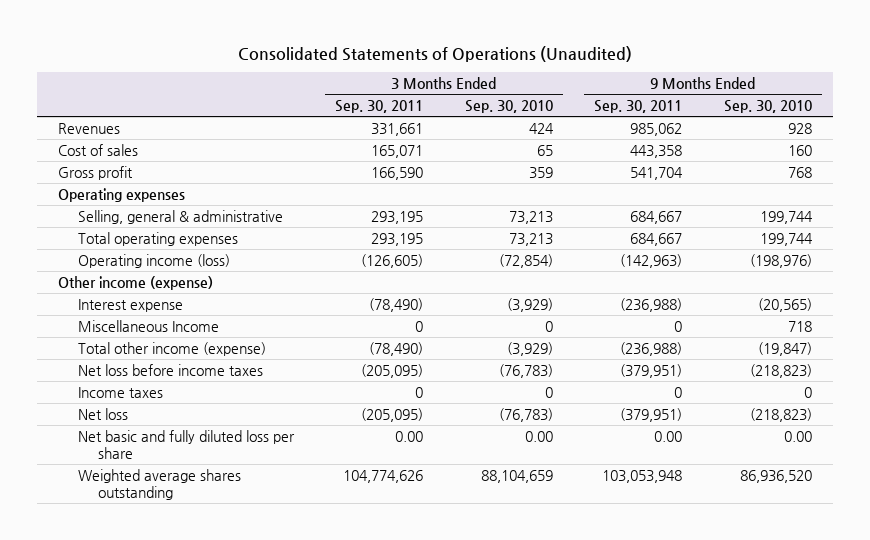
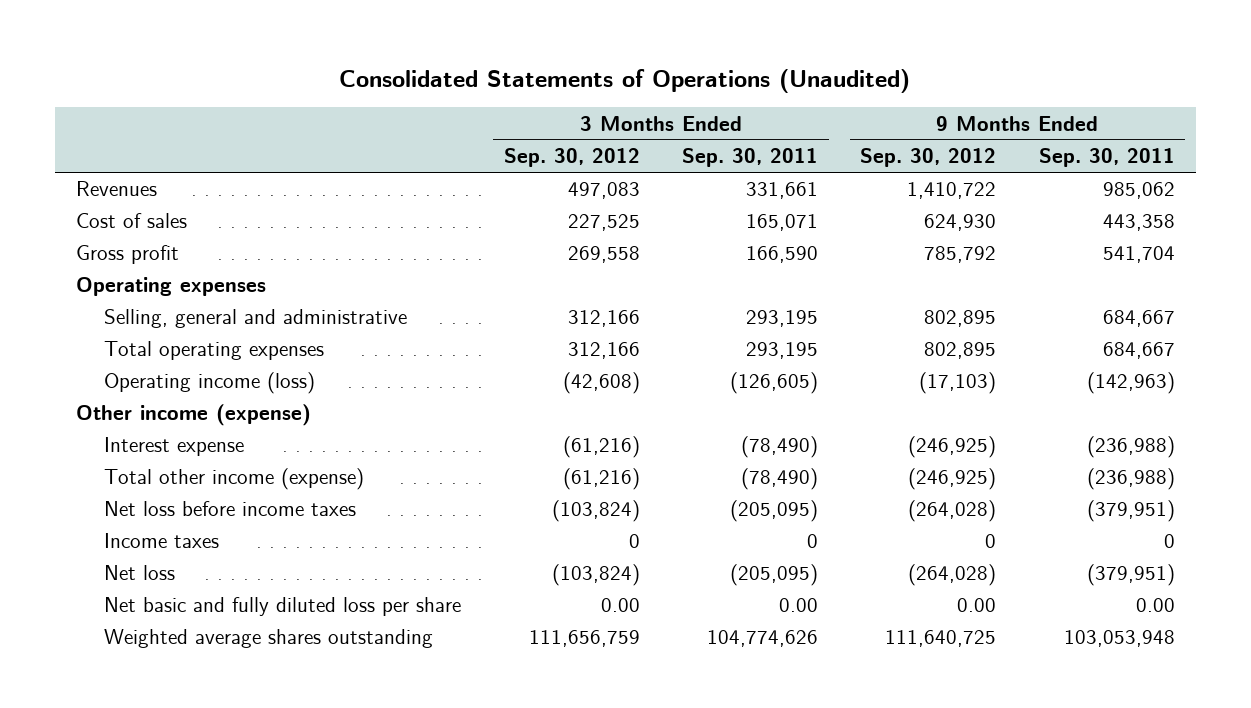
- | 3 Months Ended Sep. 30, 2011 | 3 Months Ended Sep. 30, 2010 | 9 Months Ended Sep. 30, 2011 | 9 Months Ended Sep. 30, 2010
+ | 3 Months Ended Sep. 30, 2012 | 3 Months Ended Sep. 30, 2011 | 9 Months Ended Sep. 30, 2012 | 9 Months Ended Sep. 30, 2011
- Selling, general & administrative | 293,195 | 73,213 | 684,667 | 199,744
+ Selling, general and administrative | 312,166 | 293,195 | 802,895 | 684,667
- Miscellaneous Income | 0 | 0 | 0 | 718

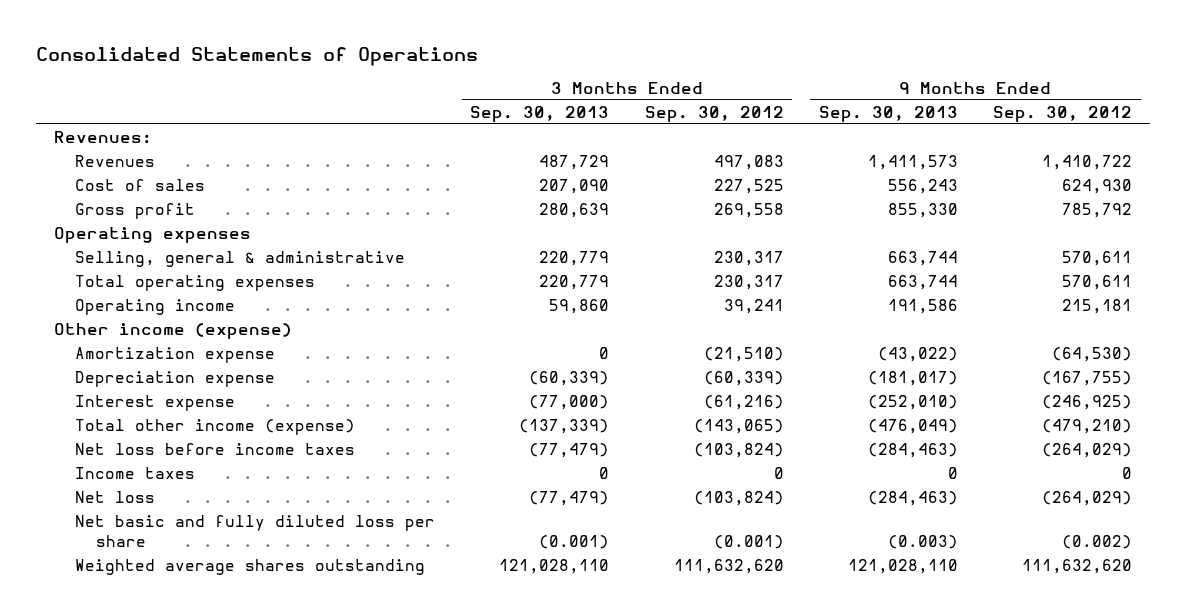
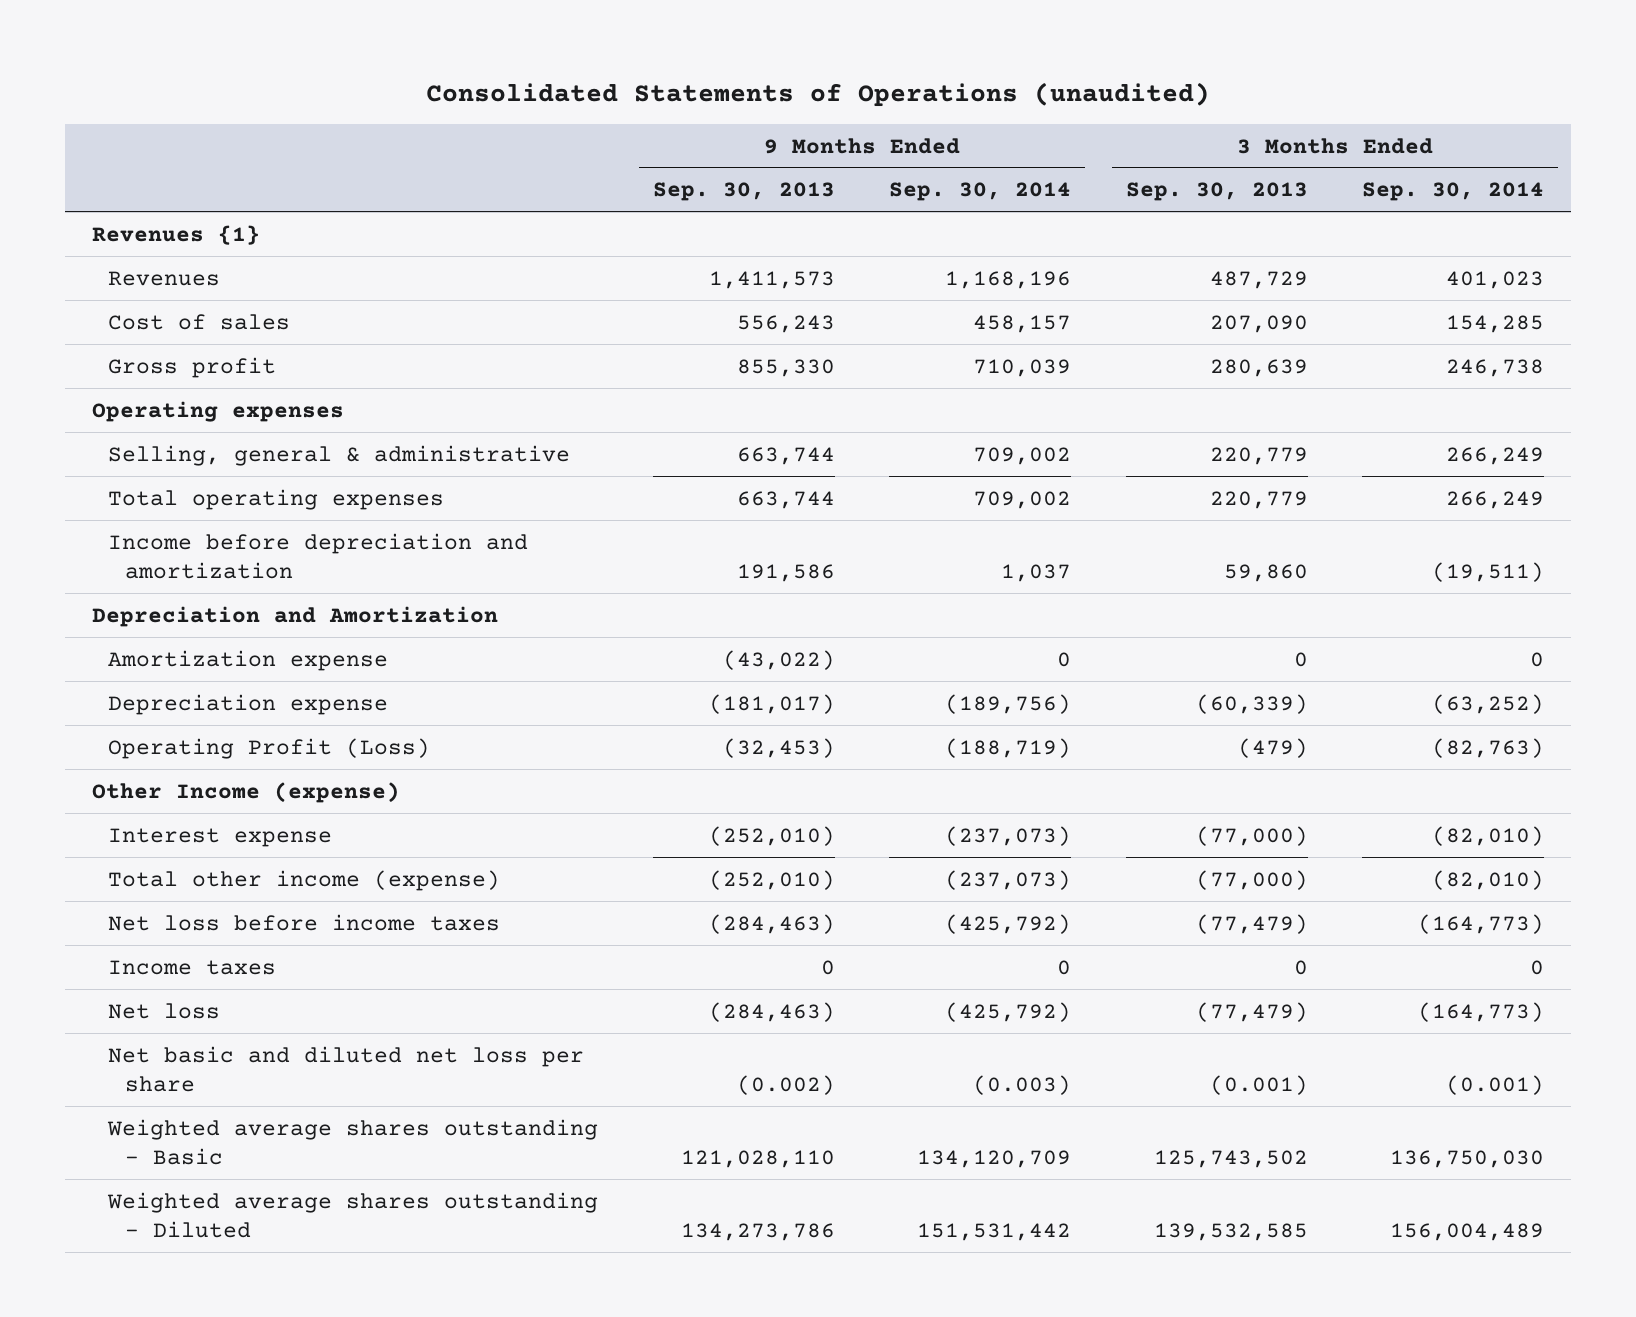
- Consolidated Statements of Operations
+ Consolidated Statements of Operations (unaudited)
- | 3 Months Ended Sep. 30, 2013 | 3 Months Ended Sep. 30, 2012 | 9 Months Ended Sep. 30, 2013 | 9 Months Ended Sep. 30, 2012
+ | 9 Months Ended Sep. 30, 2013 | 9 Months Ended Sep. 30, 2014 | 3 Months Ended Sep. 30, 2013 | 3 Months Ended Sep. 30, 2014
- Revenues:
+ Revenues {1}
- Operating income | 59,860 | 39,241 | 191,586 | 215,181
- Other income (expense)
+ Income before depreciation and amortization | 191,586 | 1,037 | 59,860 | (19,511)
+ Depreciation and Amortization
+ Operating Profit (Loss) | (32,453) | (188,719) | (479) | (82,763)
+ Other Income (expense)
- Total other income (expense) | (137,339) | (143,065) | (476,049) | (479,210)
+ Total other income (expense) | (252,010) | (237,073) | (77,000) | (82,010)
- Net basic and fully diluted loss per share | (0.001) | (0.001) | (0.003) | (0.002)
- Weighted average shares outstanding | 121,028,110 | 111,632,620 | 121,028,110 | 111,632,620
+ Net basic and diluted net loss per share | (0.002) | (0.003) | (0.001) | (0.001)
+ Weighted average shares outstanding - Basic | 121,028,110 | 134,120,709 | 125,743,502 | 136,750,030
+ Weighted average shares outstanding - Diluted | 134,273,786 | 151,531,442 | 139,532,585 | 156,004,489

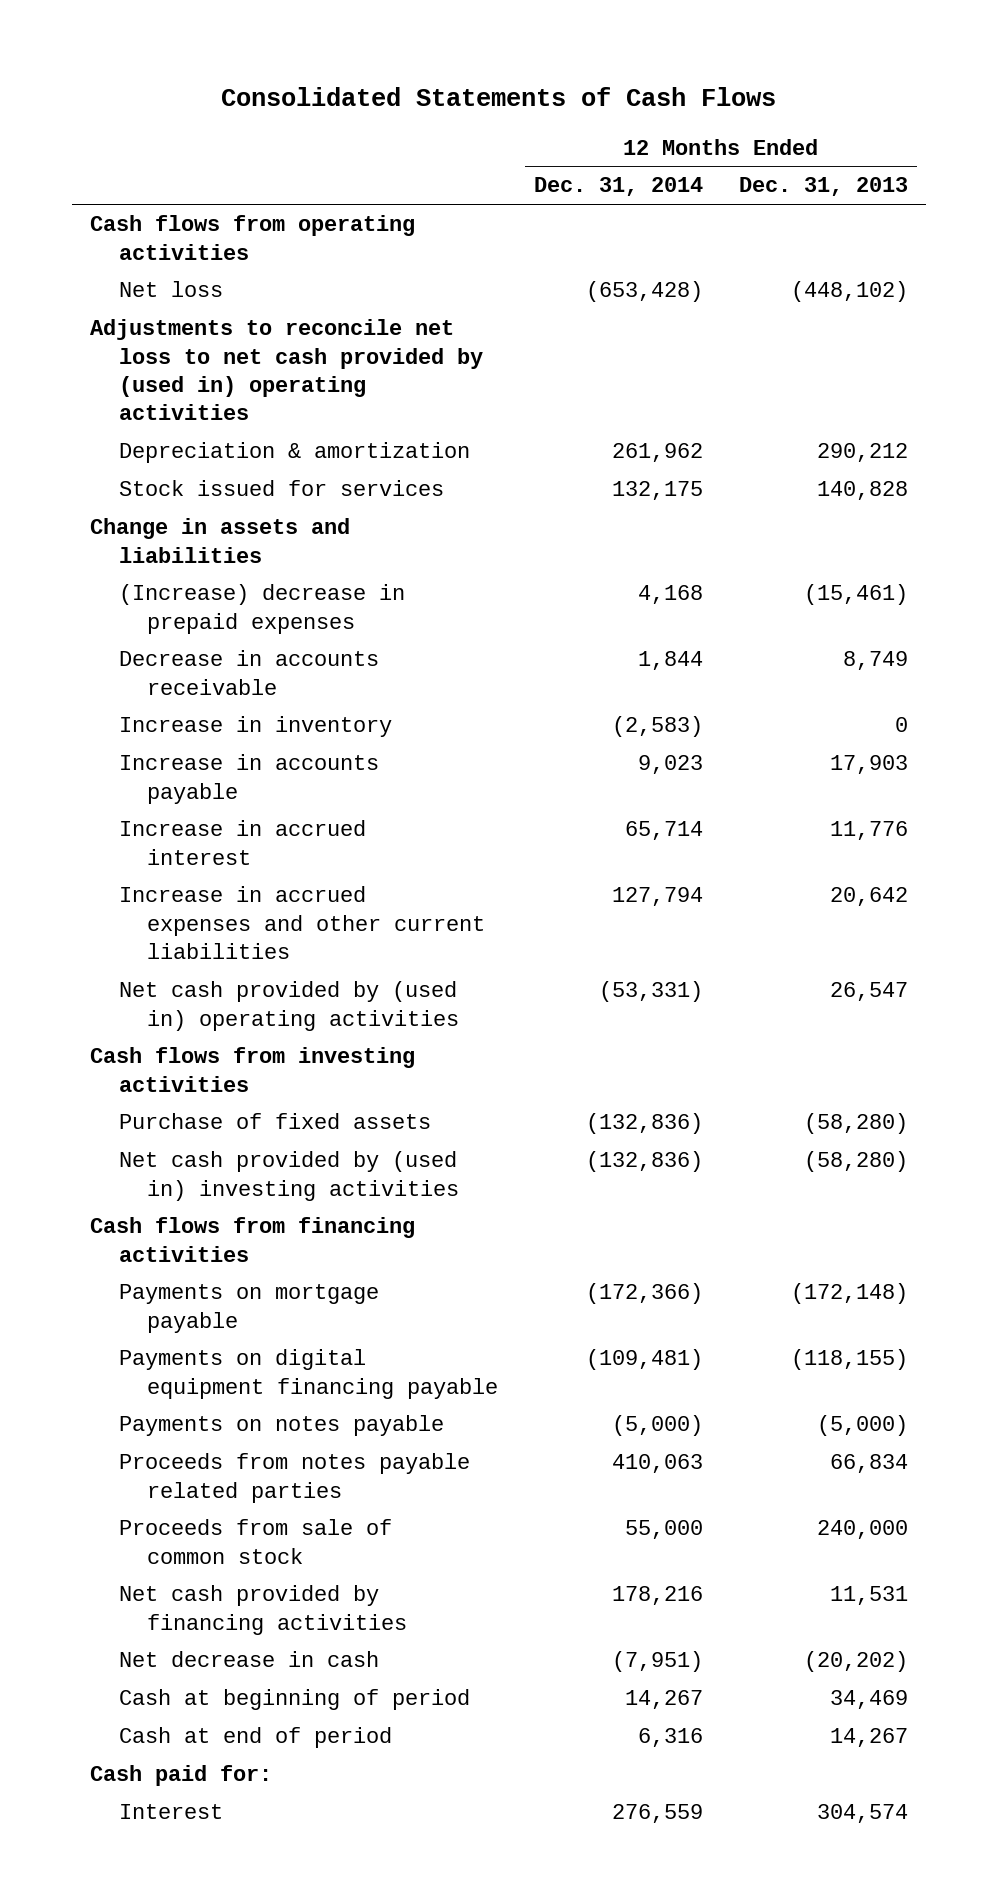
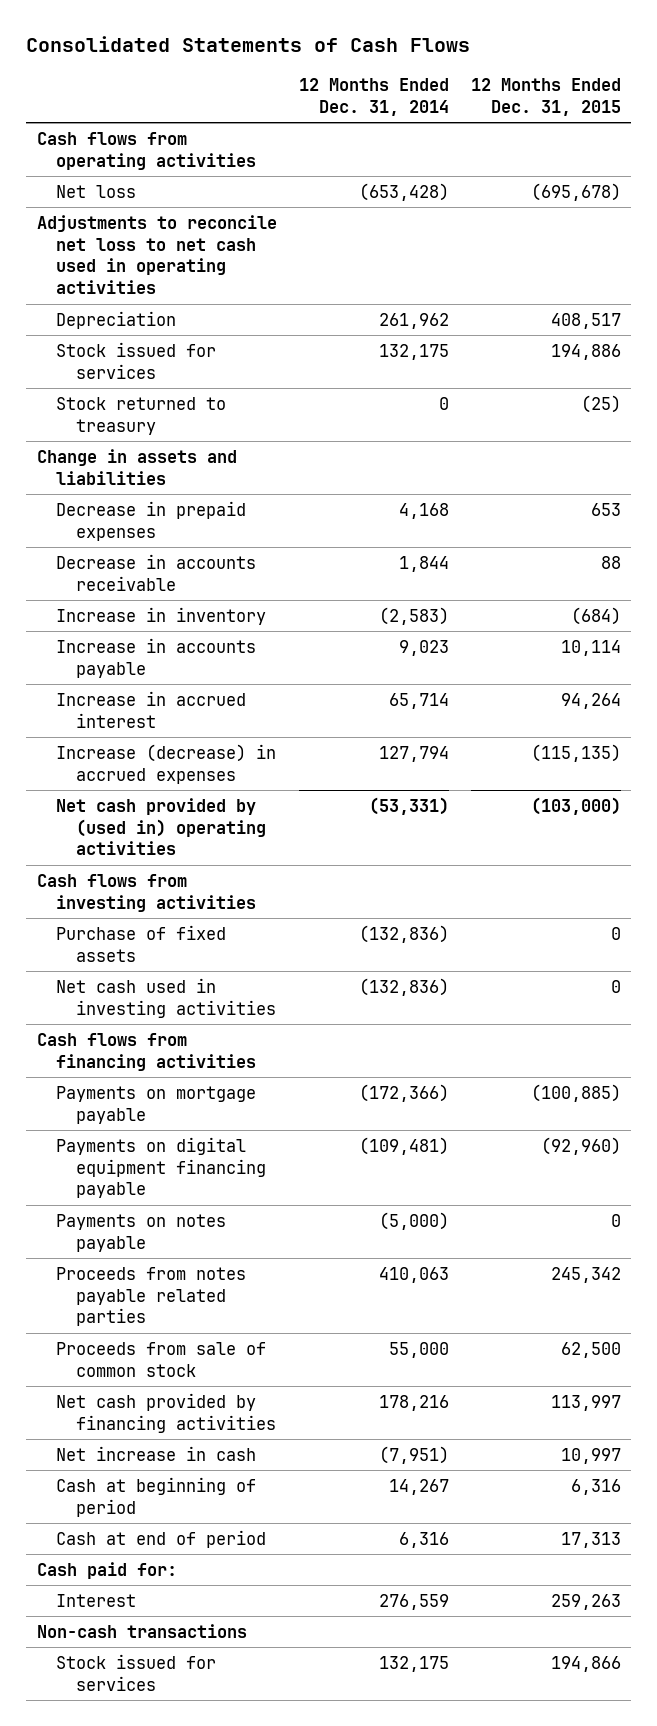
- | 12 Months Ended Dec. 31, 2014 | 12 Months Ended Dec. 31, 2013
+ | 12 Months Ended Dec. 31, 2014 | 12 Months Ended Dec. 31, 2015
- Adjustments to reconcile net loss to net cash provided by (used in) operating activities
- Depreciation & amortization | 261,962 | 290,212
+ Adjustments to reconcile net loss to net cash used in operating activities
+ Depreciation | 261,962 | 408,517
+ Stock returned to treasury | 0 | (25)
- (Increase) decrease in prepaid expenses | 4,168 | (15,461)
+ Decrease in prepaid expenses | 4,168 | 653
- Increase in accrued expenses and other current liabilities | 127,794 | 20,642
+ Increase (decrease) in accrued expenses | 127,794 | (115,135)
- Net cash provided by (used in) investing activities | (132,836) | (58,280)
+ Net cash used in investing activities | (132,836) | 0
- Net decrease in cash | (7,951) | (20,202)
+ Net increase in cash | (7,951) | 10,997
+ Non-cash transactions
+ Stock issued for services | 132,175 | 194,866

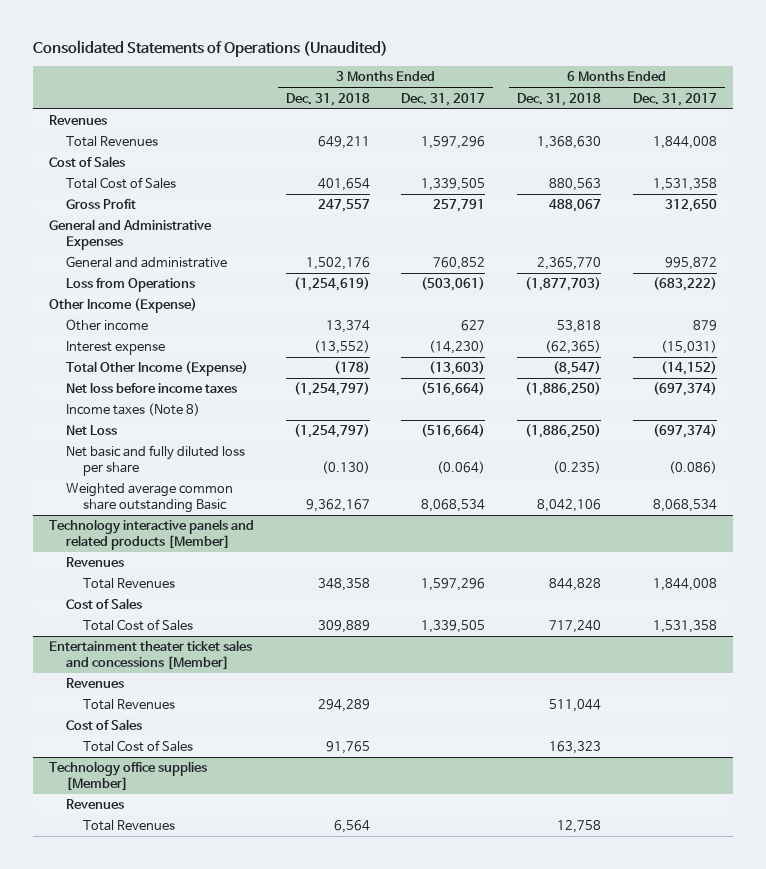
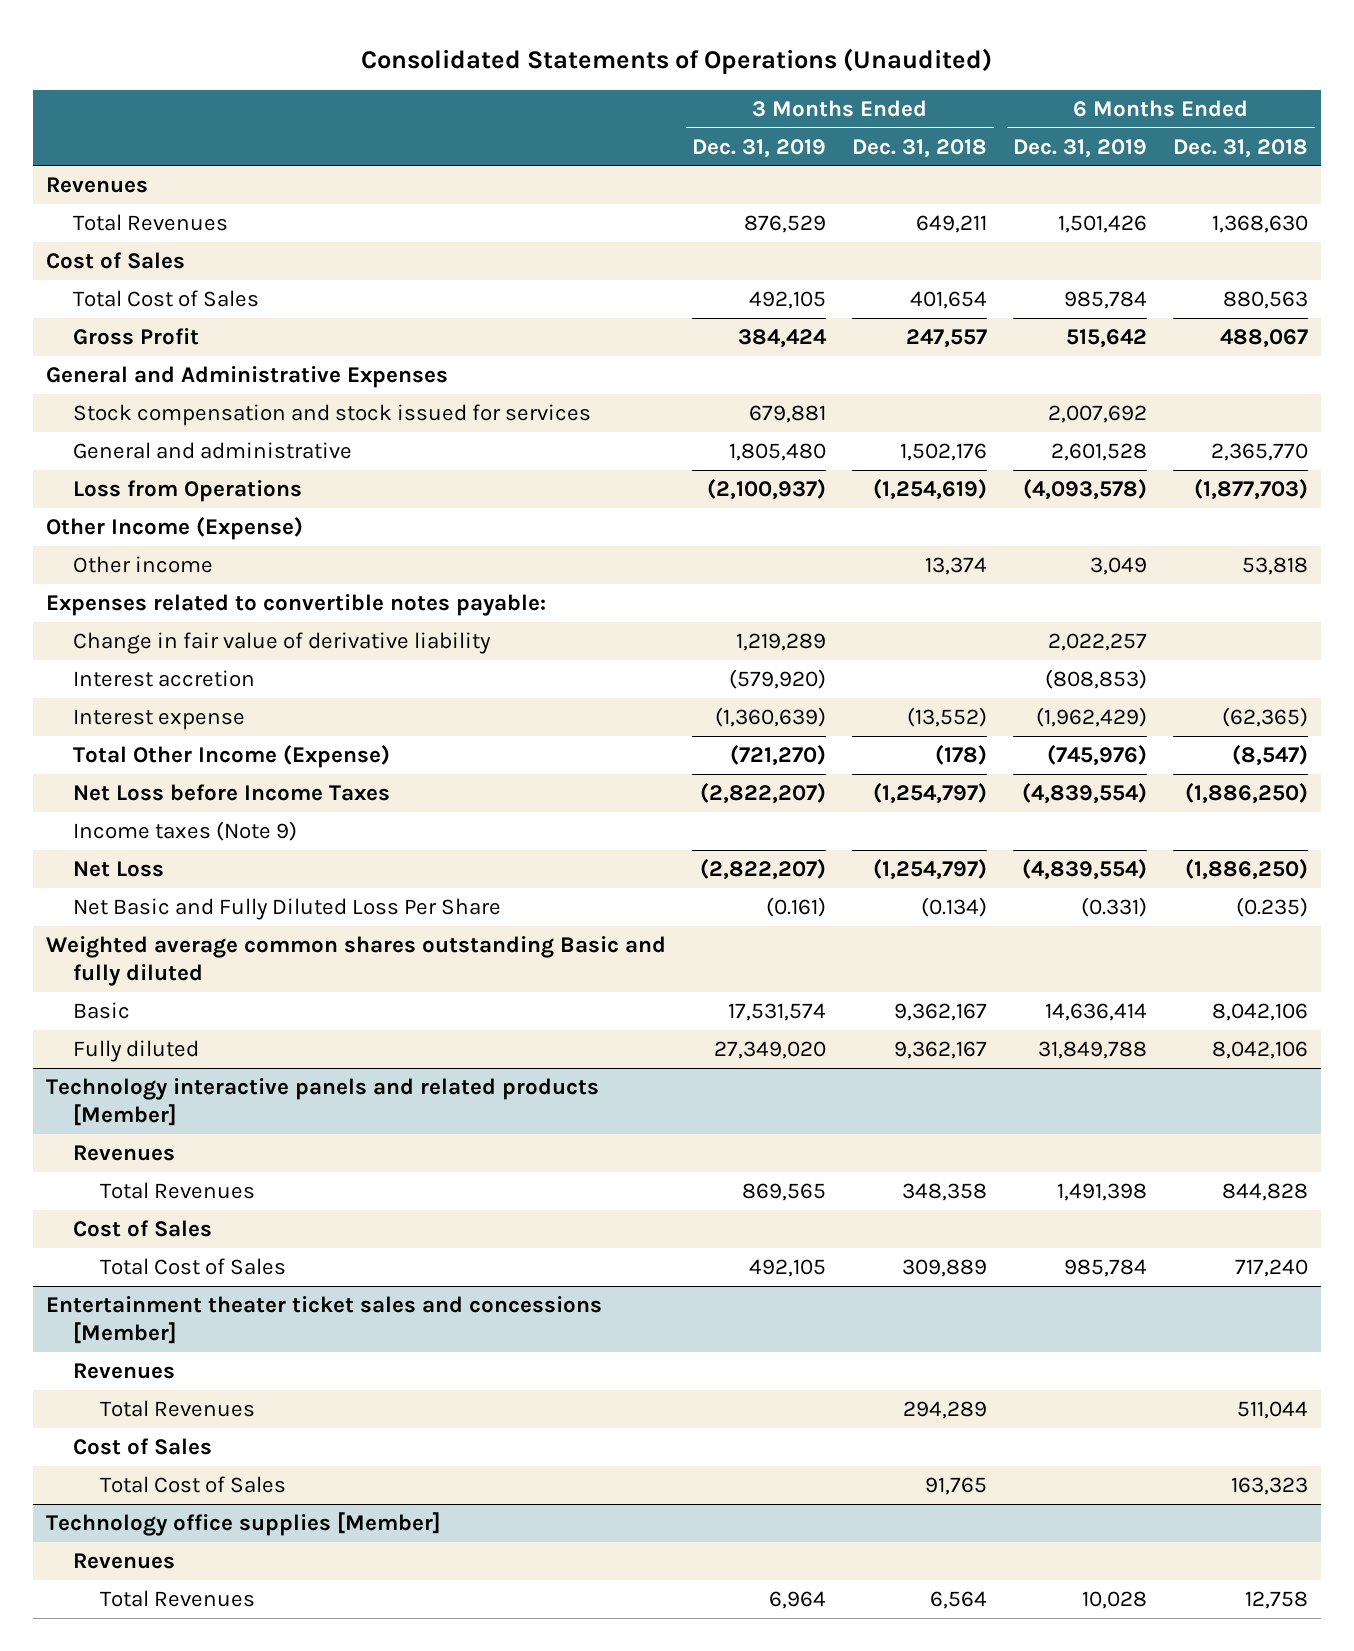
- | 3 Months Ended Dec. 31, 2018 | 3 Months Ended Dec. 31, 2017 | 6 Months Ended Dec. 31, 2018 | 6 Months Ended Dec. 31, 2017
+ | 3 Months Ended Dec. 31, 2019 | 3 Months Ended Dec. 31, 2018 | 6 Months Ended Dec. 31, 2019 | 6 Months Ended Dec. 31, 2018
+ Stock compensation and stock issued for services | 679,881 | | 2,007,692 |
+ Expenses related to convertible notes payable:
+ Change in fair value of derivative liability | 1,219,289 | | 2,022,257 |
+ Interest accretion | (579,920) | | (808,853) |
- Net loss before income taxes | (1,254,797) | (516,664) | (1,886,250) | (697,374)
- Income taxes (Note 8)
+ Net Loss before Income Taxes | (2,822,207) | (1,254,797) | (4,839,554) | (1,886,250)
+ Income taxes (Note 9)
- Net basic and fully diluted loss per share | (0.130) | (0.064) | (0.235) | (0.086)
- Weighted average common share outstanding Basic | 9,362,167 | 8,068,534 | 8,042,106 | 8,068,534
+ Net Basic and Fully Diluted Loss Per Share | (0.161) | (0.134) | (0.331) | (0.235)
+ Weighted average common shares outstanding Basic and fully diluted
+ Basic | 17,531,574 | 9,362,167 | 14,636,414 | 8,042,106
+ Fully diluted | 27,349,020 | 9,362,167 | 31,849,788 | 8,042,106

